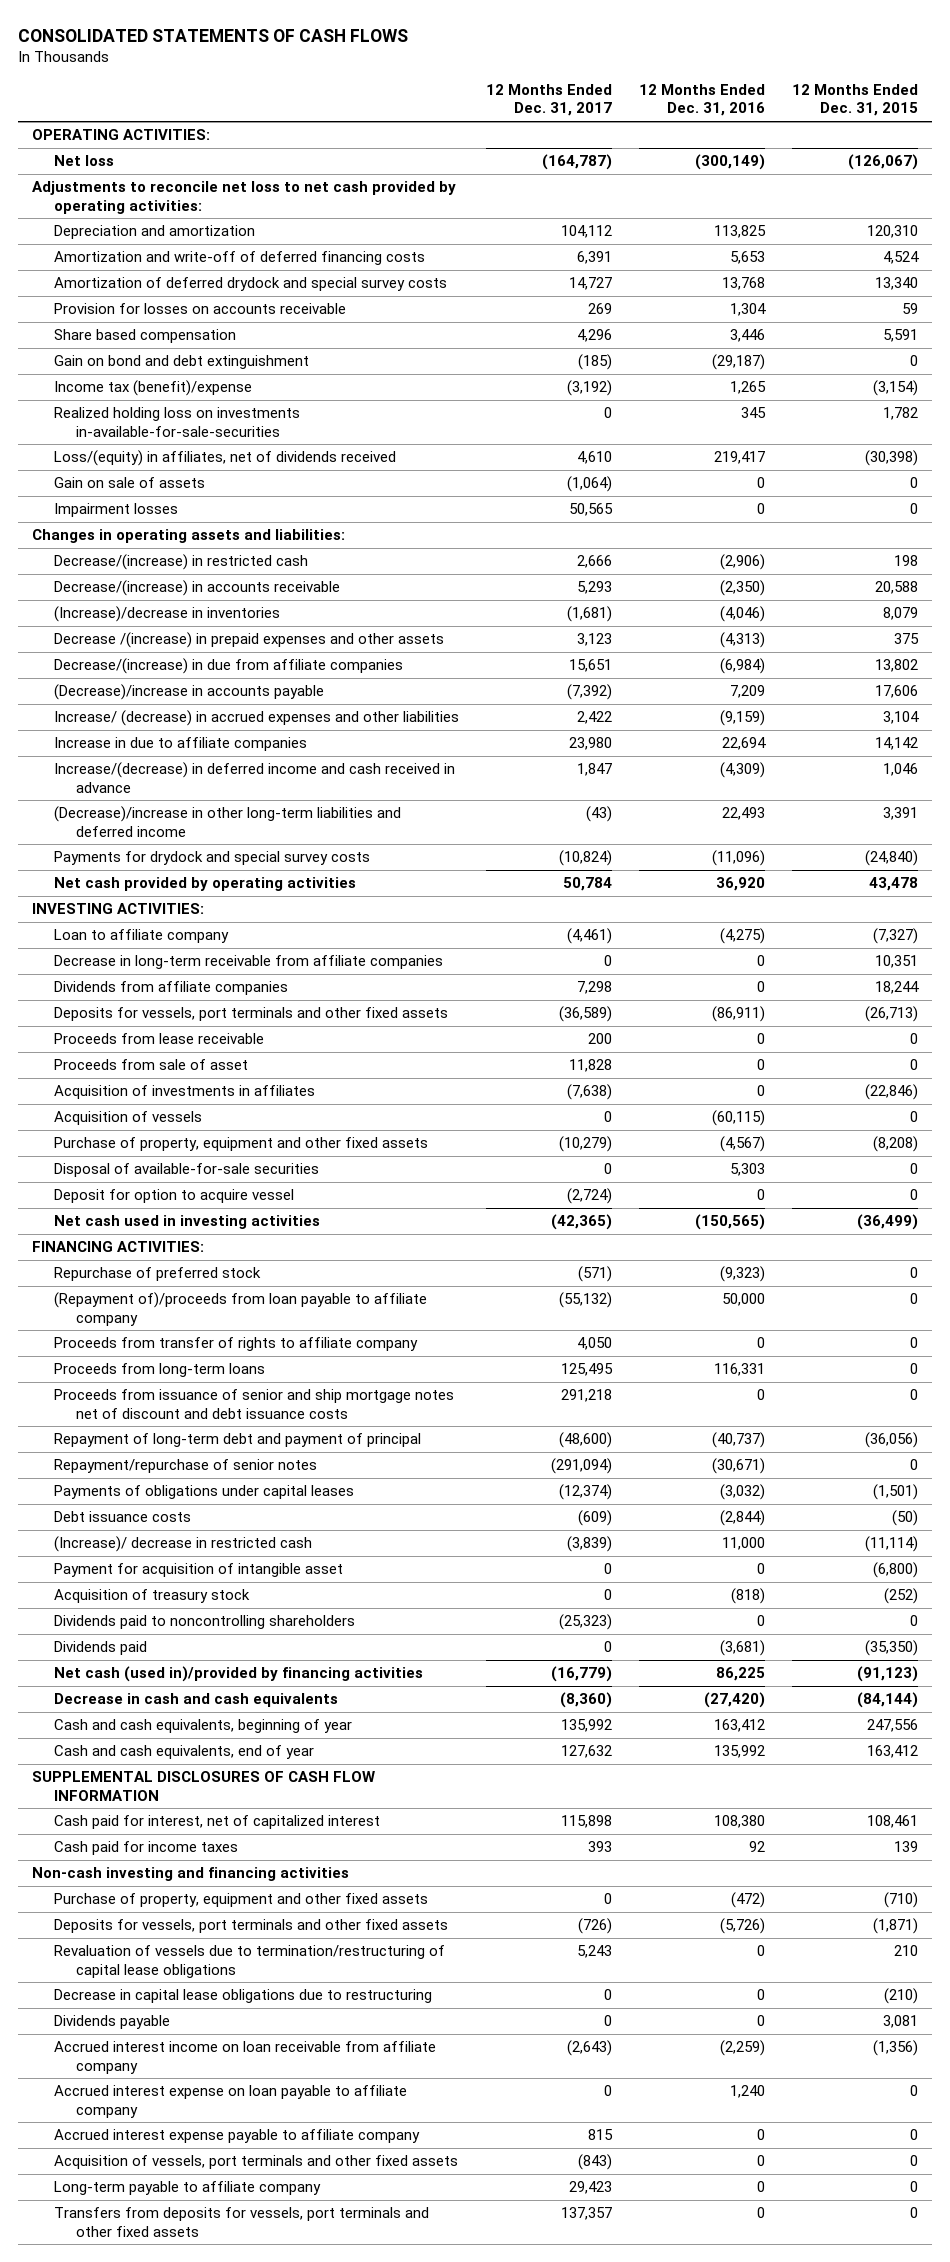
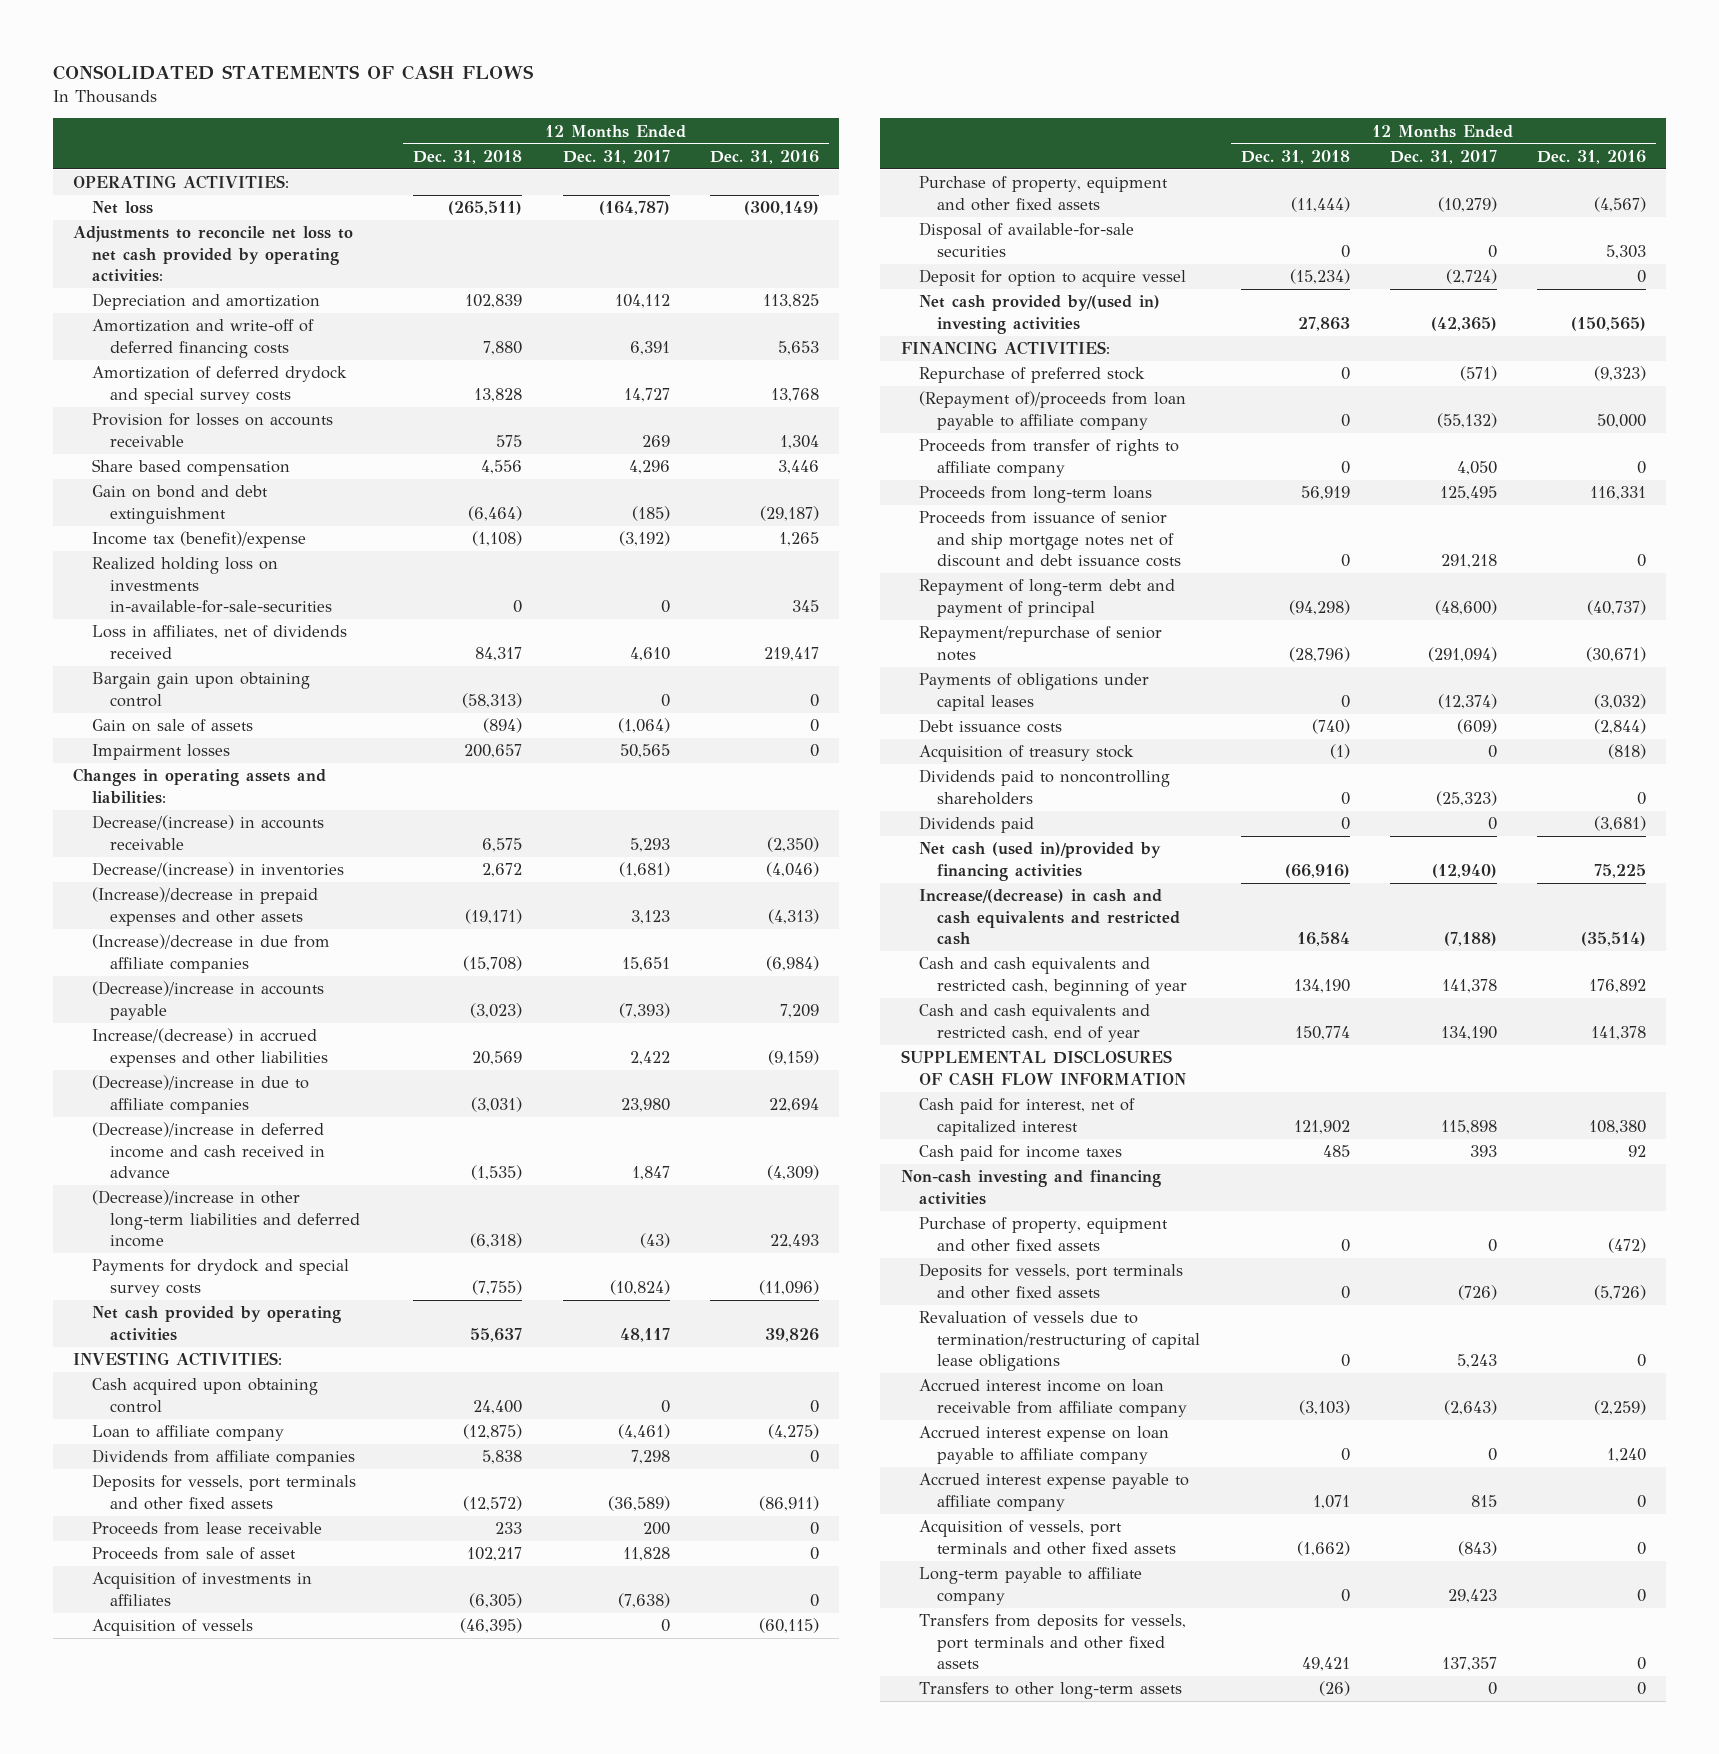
- | 12 Months Ended Dec. 31, 2017 | 12 Months Ended Dec. 31, 2016 | 12 Months Ended Dec. 31, 2015
+ | 12 Months Ended Dec. 31, 2018 | 12 Months Ended Dec. 31, 2017 | 12 Months Ended Dec. 31, 2016
- Loss/(equity) in affiliates, net of dividends received | 4,610 | 219,417 | (30,398)
+ Loss in affiliates, net of dividends received | 84,317 | 4,610 | 219,417
+ Bargain gain upon obtaining control | (58,313) | 0 | 0
- Decrease/(increase) in restricted cash | 2,666 | (2,906) | 198
- (Increase)/decrease in inventories | (1,681) | (4,046) | 8,079
- Decrease /(increase) in prepaid expenses and other assets | 3,123 | (4,313) | 375
- Decrease/(increase) in due from affiliate companies | 15,651 | (6,984) | 13,802
- (Decrease)/increase in accounts payable | (7,392) | 7,209 | 17,606
- Increase/ (decrease) in accrued expenses and other liabilities | 2,422 | (9,159) | 3,104
- Increase in due to affiliate companies | 23,980 | 22,694 | 14,142
- Increase/(decrease) in deferred income and cash received in advance | 1,847 | (4,309) | 1,046
+ Decrease/(increase) in inventories | 2,672 | (1,681) | (4,046)
+ (Increase)/decrease in prepaid expenses and other assets | (19,171) | 3,123 | (4,313)
+ (Increase)/decrease in due from affiliate companies | (15,708) | 15,651 | (6,984)
+ (Decrease)/increase in accounts payable | (3,023) | (7,393) | 7,209
+ Increase/(decrease) in accrued expenses and other liabilities | 20,569 | 2,422 | (9,159)
+ (Decrease)/increase in due to affiliate companies | (3,031) | 23,980 | 22,694
+ (Decrease)/increase in deferred income and cash received in advance | (1,535) | 1,847 | (4,309)
- Net cash provided by operating activities | 50,784 | 36,920 | 43,478
+ Net cash provided by operating activities | 55,637 | 48,117 | 39,826
+ Cash acquired upon obtaining control | 24,400 | 0 | 0
- Decrease in long-term receivable from affiliate companies | 0 | 0 | 10,351
- Net cash used in investing activities | (42,365) | (150,565) | (36,499)
+ Net cash provided by/(used in) investing activities | 27,863 | (42,365) | (150,565)
- (Increase)/ decrease in restricted cash | (3,839) | 11,000 | (11,114)
- Payment for acquisition of intangible asset | 0 | 0 | (6,800)
- Net cash (used in)/provided by financing activities | (16,779) | 86,225 | (91,123)
- Decrease in cash and cash equivalents | (8,360) | (27,420) | (84,144)
- Cash and cash equivalents, beginning of year | 135,992 | 163,412 | 247,556
- Cash and cash equivalents, end of year | 127,632 | 135,992 | 163,412
+ Net cash (used in)/provided by financing activities | (66,916) | (12,940) | 75,225
+ Increase/(decrease) in cash and cash equivalents and restricted cash | 16,584 | (7,188) | (35,514)
+ Cash and cash equivalents and restricted cash, beginning of year | 134,190 | 141,378 | 176,892
+ Cash and cash equivalents and restricted cash, end of year | 150,774 | 134,190 | 141,378
- Decrease in capital lease obligations due to restructuring | 0 | 0 | (210)
- Dividends payable | 0 | 0 | 3,081
+ Transfers to other long-term assets | (26) | 0 | 0

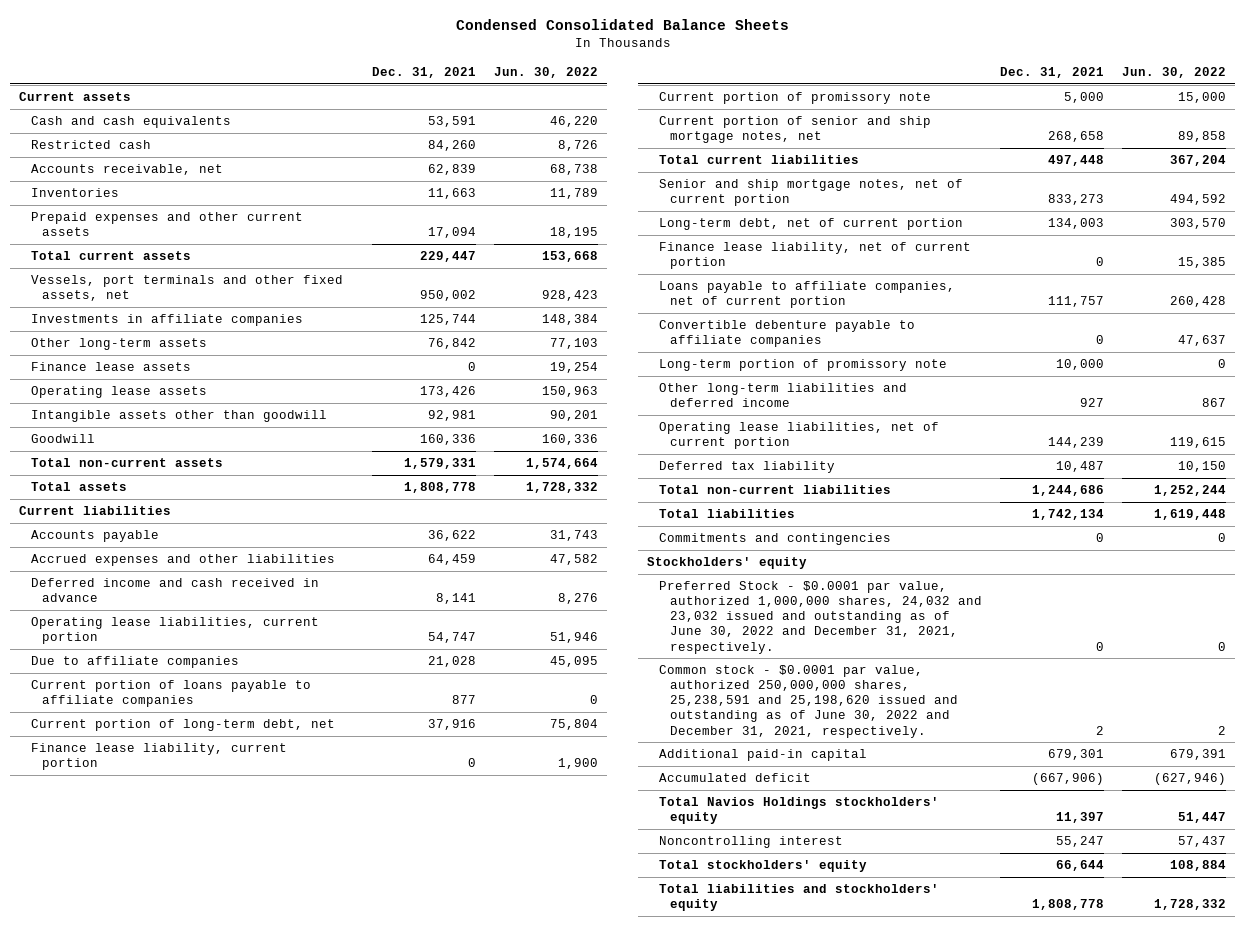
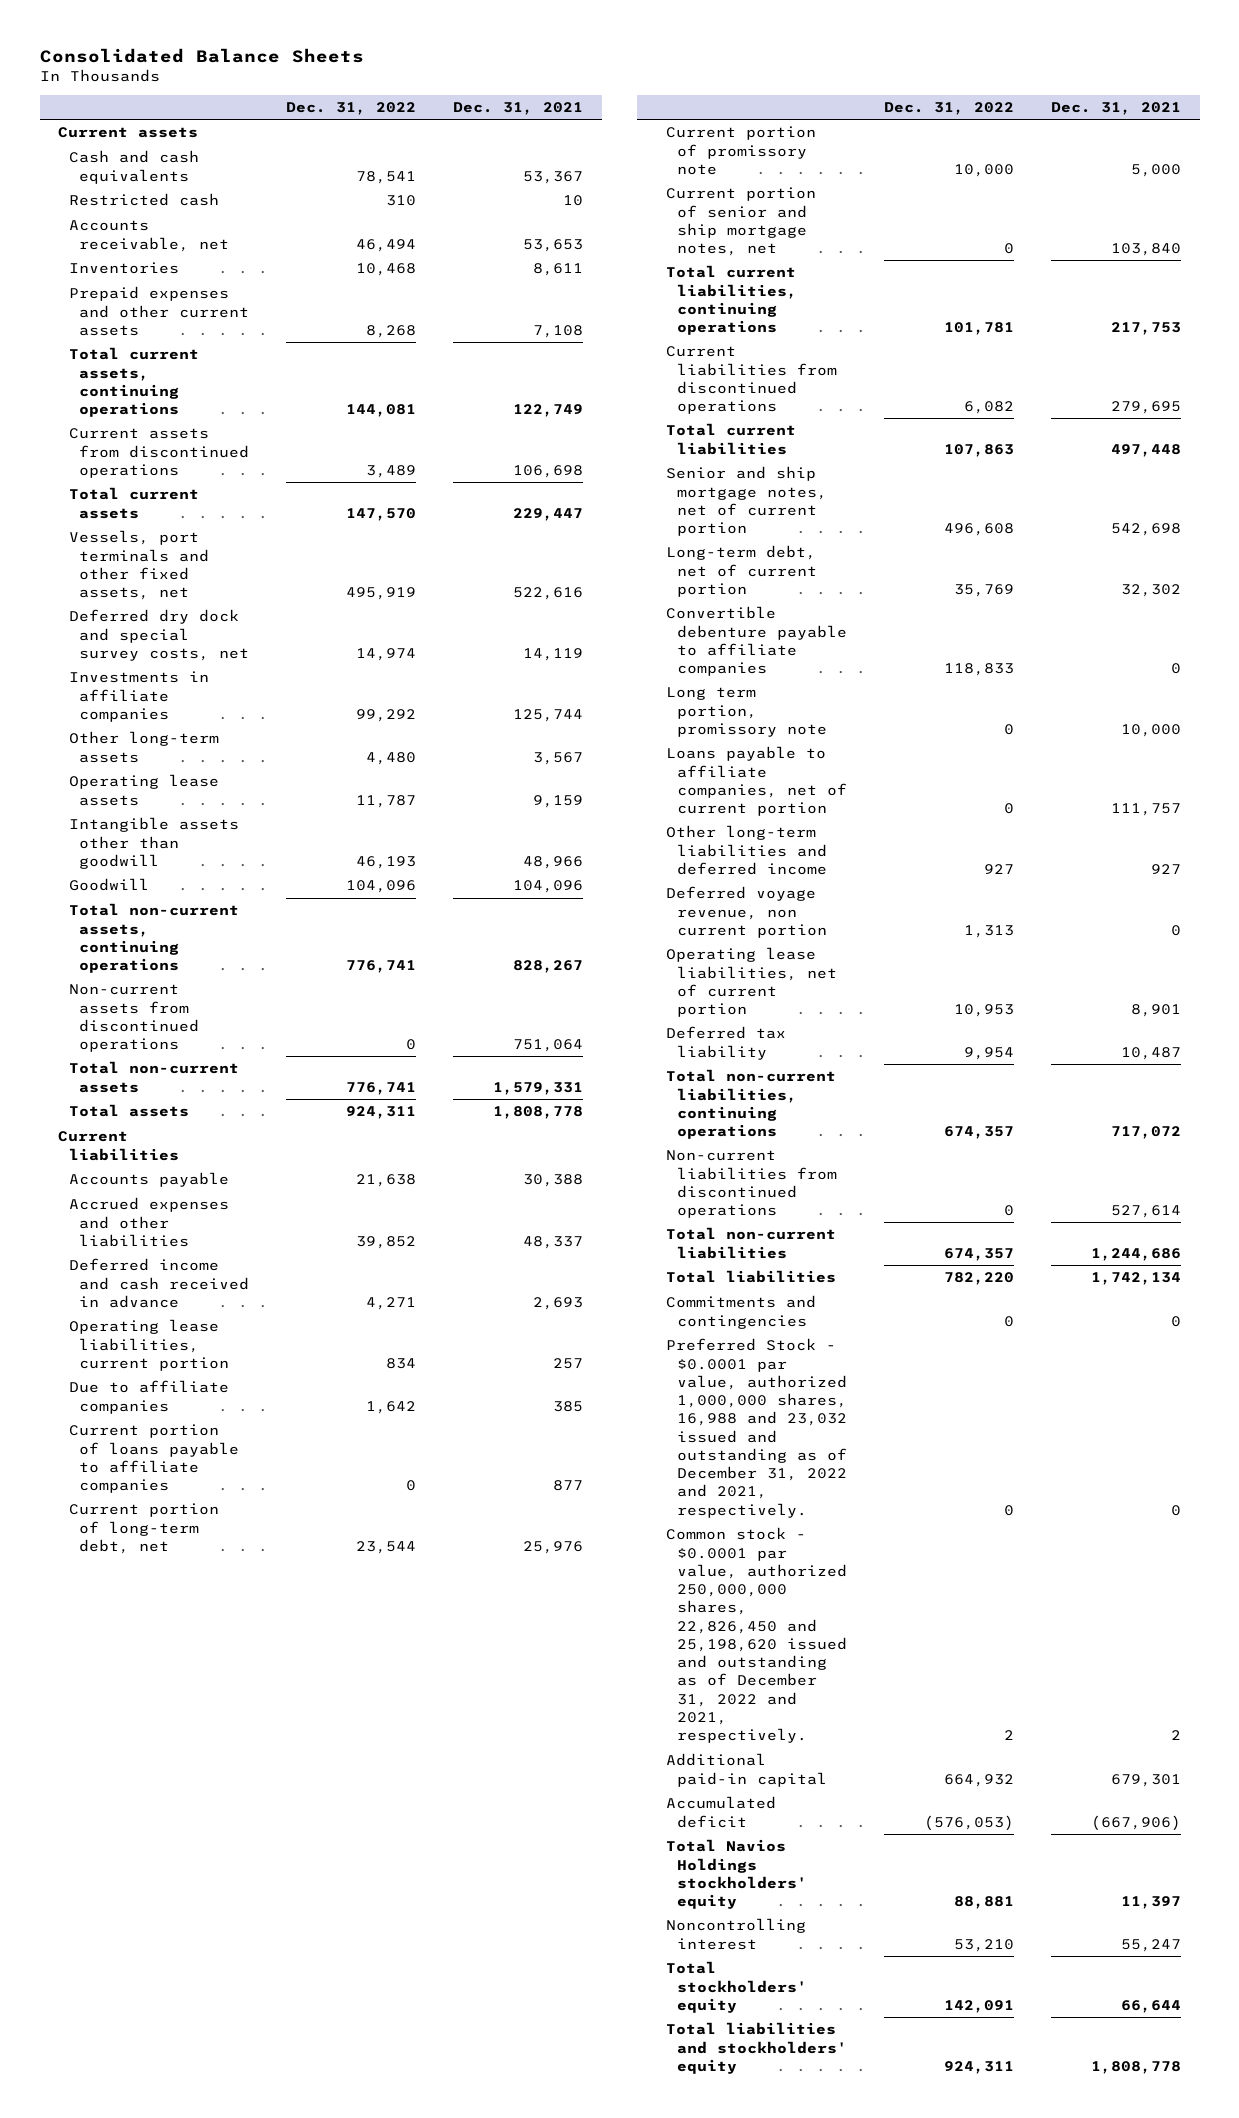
- Condensed Consolidated Balance Sheets
+ Consolidated Balance Sheets
- | Dec. 31, 2021 | Jun. 30, 2022
+ | Dec. 31, 2022 | Dec. 31, 2021
- Cash and cash equivalents | 53,591 | 46,220
- Restricted cash | 84,260 | 8,726
- Accounts receivable, net | 62,839 | 68,738
- Inventories | 11,663 | 11,789
- Prepaid expenses and other current assets | 17,094 | 18,195
+ Cash and cash equivalents | 78,541 | 53,367
+ Restricted cash | 310 | 10
+ Accounts receivable, net | 46,494 | 53,653
+ Inventories | 10,468 | 8,611
+ Prepaid expenses and other current assets | 8,268 | 7,108
+ Total current assets, continuing operations | 144,081 | 122,749
+ Current assets from discontinued operations | 3,489 | 106,698
- Vessels, port terminals and other fixed assets, net | 950,002 | 928,423
+ Vessels, port terminals and other fixed assets, net | 495,919 | 522,616
+ Deferred dry dock and special survey costs, net | 14,974 | 14,119
- Other long-term assets | 76,842 | 77,103
- Finance lease assets | 0 | 19,254
- Operating lease assets | 173,426 | 150,963
- Intangible assets other than goodwill | 92,981 | 90,201
- Goodwill | 160,336 | 160,336
+ Other long-term assets | 4,480 | 3,567
+ Operating lease assets | 11,787 | 9,159
+ Intangible assets other than goodwill | 46,193 | 48,966
+ Goodwill | 104,096 | 104,096
+ Total non-current assets, continuing operations | 776,741 | 828,267
+ Non-current assets from discontinued operations | 0 | 751,064
- Accounts payable | 36,622 | 31,743
- Accrued expenses and other liabilities | 64,459 | 47,582
- Deferred income and cash received in advance | 8,141 | 8,276
- Operating lease liabilities, current portion | 54,747 | 51,946
- Due to affiliate companies | 21,028 | 45,095
+ Accounts payable | 21,638 | 30,388
+ Accrued expenses and other liabilities | 39,852 | 48,337
+ Deferred income and cash received in advance | 4,271 | 2,693
+ Operating lease liabilities, current portion | 834 | 257
+ Due to affiliate companies | 1,642 | 385
- Current portion of long-term debt, net | 37,916 | 75,804
- Finance lease liability, current portion | 0 | 1,900
+ Current portion of long-term debt, net | 23,544 | 25,976
- Current portion of senior and ship mortgage notes, net | 268,658 | 89,858
+ Current portion of senior and ship mortgage notes, net | 0 | 103,840
+ Total current liabilities, continuing operations | 101,781 | 217,753
+ Current liabilities from discontinued operations | 6,082 | 279,695
- Senior and ship mortgage notes, net of current portion | 833,273 | 494,592
- Long-term debt, net of current portion | 134,003 | 303,570
- Finance lease liability, net of current portion | 0 | 15,385
+ Senior and ship mortgage notes, net of current portion | 496,608 | 542,698
+ Long-term debt, net of current portion | 35,769 | 32,302
- Long-term portion of promissory note | 10,000 | 0
+ Long term portion, promissory note | 0 | 10,000
moved down: Loans payable to affiliate companies, net of current portion | 0 | 111,757
- Operating lease liabilities, net of current portion | 144,239 | 119,615
+ Deferred voyage revenue, non current portion | 1,313 | 0
+ Operating lease liabilities, net of current portion | 10,953 | 8,901
+ Total non-current liabilities, continuing operations | 674,357 | 717,072
+ Non-current liabilities from discontinued operations | 0 | 527,614
- Stockholders' equity
- Preferred Stock - $0.0001 par value, authorized 1,000,000 shares, 24,032 and 23,032 issued and outstanding as of June 30, 2022 and December 31, 2021, respectively. | 0 | 0
- Common stock - $0.0001 par value, authorized 250,000,000 shares, 25,238,591 and 25,198,620 issued and outstanding as of June 30, 2022 and December 31, 2021, respectively. | 2 | 2
+ Preferred Stock - $0.0001 par value, authorized 1,000,000 shares, 16,988 and 23,032 issued and outstanding as of December 31, 2022 and 2021, respectively. | 0 | 0
+ Common stock - $0.0001 par value, authorized 250,000,000 shares, 22,826,450 and 25,198,620 issued and outstanding as of December 31, 2022 and 2021, respectively. | 2 | 2

